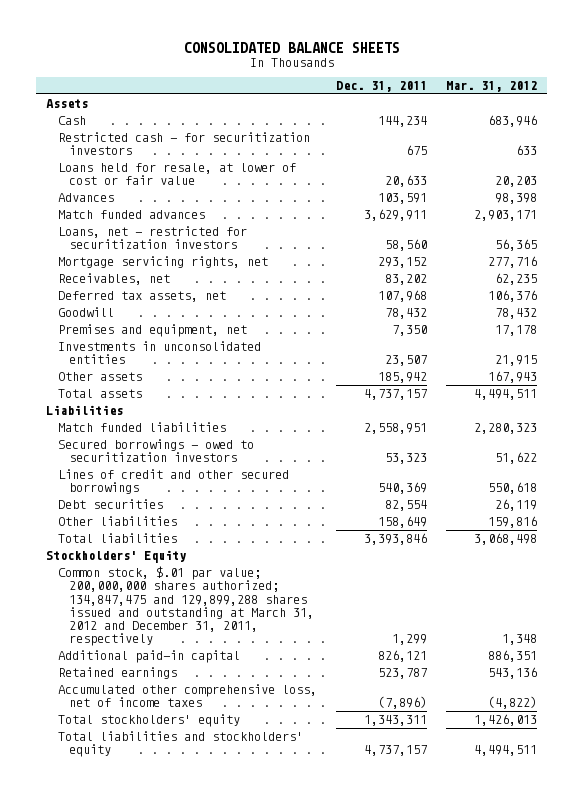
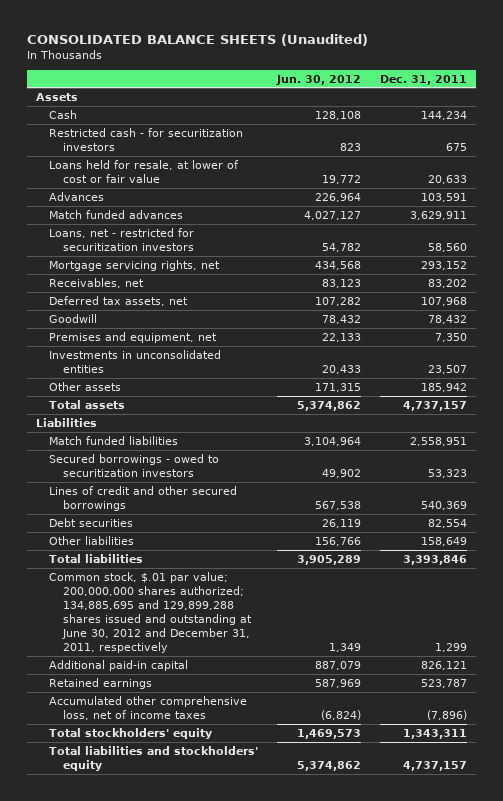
- CONSOLIDATED BALANCE SHEETS
+ CONSOLIDATED BALANCE SHEETS (Unaudited)
- | Dec. 31, 2011 | Mar. 31, 2012
+ | Jun. 30, 2012 | Dec. 31, 2011
- Stockholders' Equity
- Common stock, $.01 par value; 200,000,000 shares authorized; 134,847,475 and 129,899,288 shares issued and outstanding at March 31, 2012 and December 31, 2011, respectively | 1,299 | 1,348
+ Common stock, $.01 par value; 200,000,000 shares authorized; 134,885,695 and 129,899,288 shares issued and outstanding at June 30, 2012 and December 31, 2011, respectively | 1,349 | 1,299

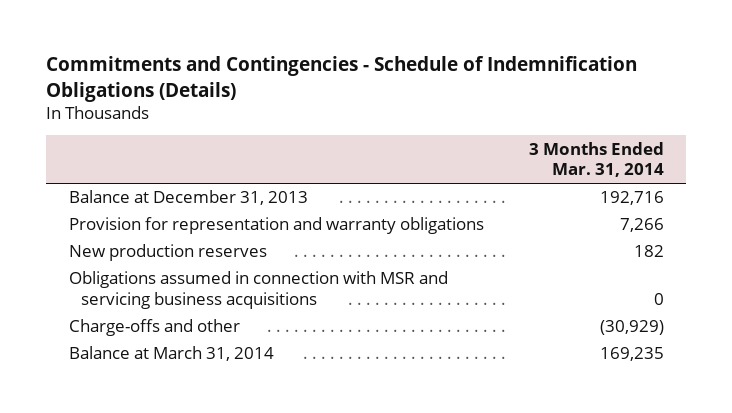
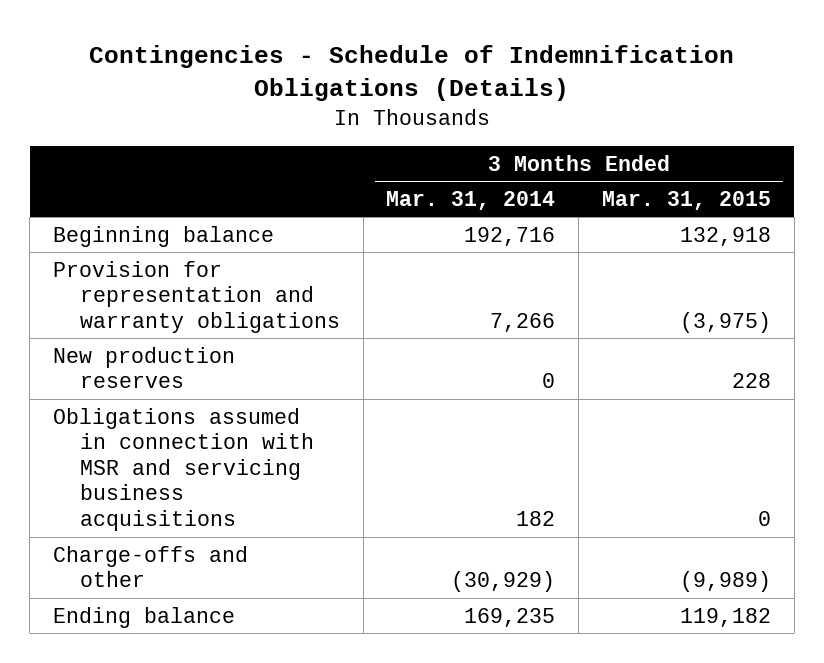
- Commitments and Contingencies - Schedule of Indemnification Obligations (Details)
+ Contingencies - Schedule of Indemnification Obligations (Details)
- | 3 Months Ended Mar. 31, 2014
+ | 3 Months Ended Mar. 31, 2014 | 3 Months Ended Mar. 31, 2015
- Balance at December 31, 2013 | 192,716
+ Beginning balance | 192,716 | 132,918
- New production reserves | 182
- Obligations assumed in connection with MSR and servicing business acquisitions | 0
+ New production reserves | 0 | 228
+ Obligations assumed in connection with MSR and servicing business acquisitions | 182 | 0
- Balance at March 31, 2014 | 169,235
+ Ending balance | 169,235 | 119,182

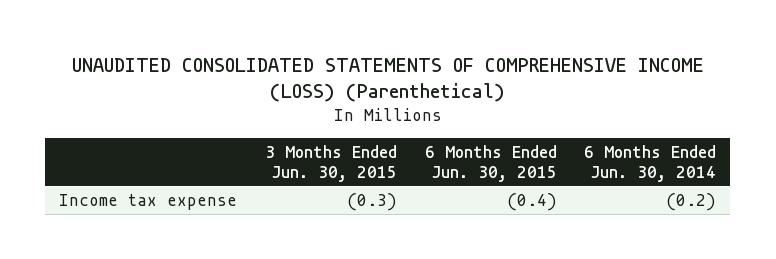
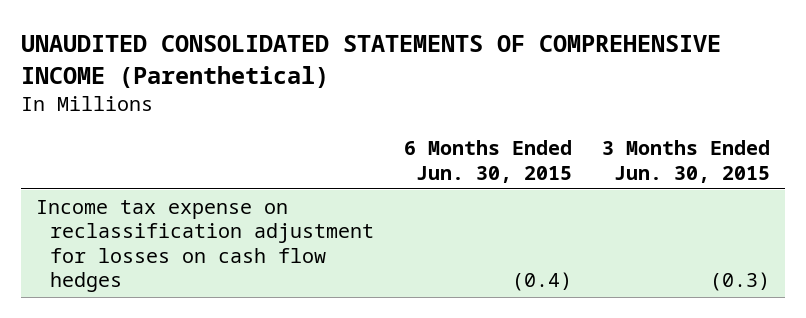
- UNAUDITED CONSOLIDATED STATEMENTS OF COMPREHENSIVE INCOME (LOSS) (Parenthetical)
+ UNAUDITED CONSOLIDATED STATEMENTS OF COMPREHENSIVE INCOME (Parenthetical)
- | 3 Months Ended Jun. 30, 2015 | 6 Months Ended Jun. 30, 2015 | 6 Months Ended Jun. 30, 2014
+ | 6 Months Ended Jun. 30, 2015 | 3 Months Ended Jun. 30, 2015
- Income tax expense | (0.3) | (0.4) | (0.2)
+ Income tax expense on reclassification adjustment for losses on cash flow hedges | (0.4) | (0.3)

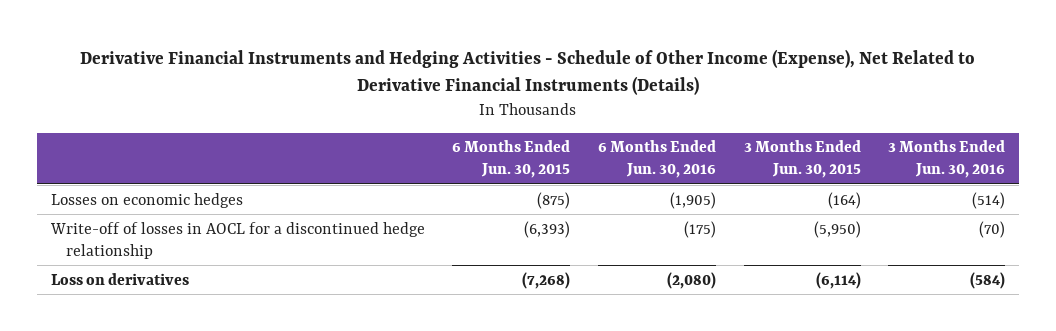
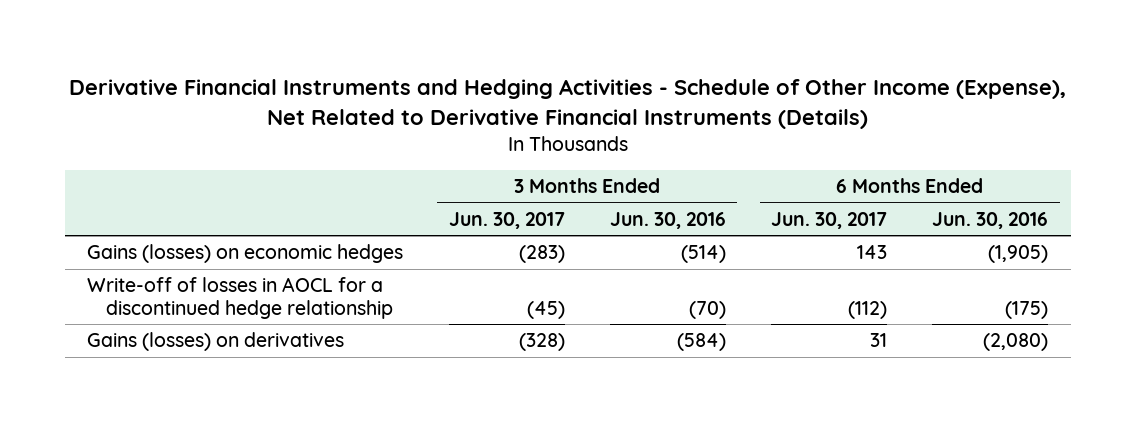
- | 6 Months Ended Jun. 30, 2015 | 6 Months Ended Jun. 30, 2016 | 3 Months Ended Jun. 30, 2015 | 3 Months Ended Jun. 30, 2016
+ | 3 Months Ended Jun. 30, 2017 | 3 Months Ended Jun. 30, 2016 | 6 Months Ended Jun. 30, 2017 | 6 Months Ended Jun. 30, 2016
- Losses on economic hedges | (875) | (1,905) | (164) | (514)
+ Gains (losses) on economic hedges | (283) | (514) | 143 | (1,905)
- Loss on derivatives | (7,268) | (2,080) | (6,114) | (584)
+ Gains (losses) on derivatives | (328) | (584) | 31 | (2,080)

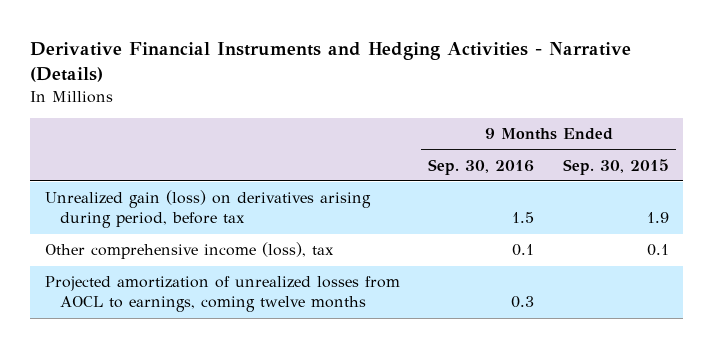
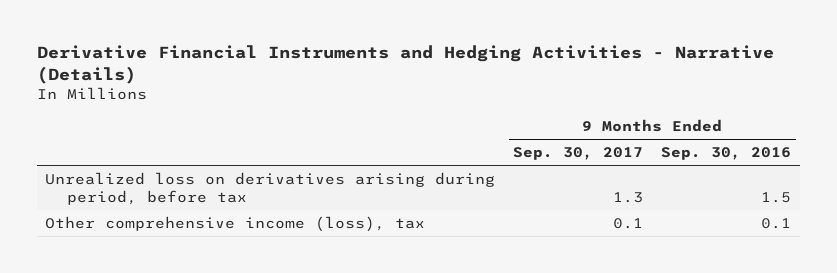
- | 9 Months Ended Sep. 30, 2016 | 9 Months Ended Sep. 30, 2015
+ | 9 Months Ended Sep. 30, 2017 | 9 Months Ended Sep. 30, 2016
- Unrealized gain (loss) on derivatives arising during period, before tax | 1.5 | 1.9
+ Unrealized loss on derivatives arising during period, before tax | 1.3 | 1.5
- Projected amortization of unrealized losses from AOCL to earnings, coming twelve months | 0.3 |

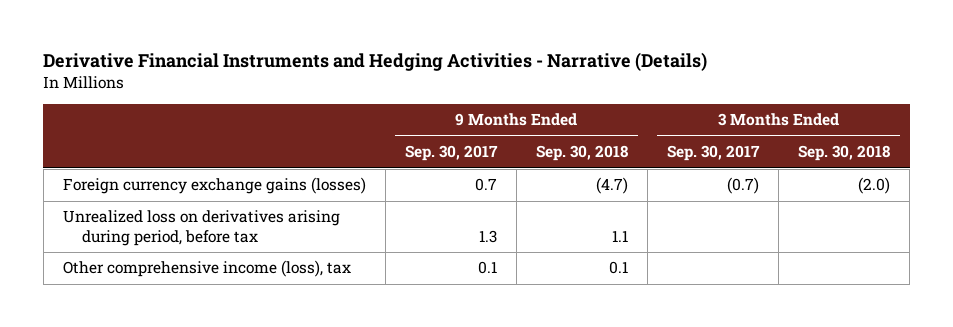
- | 9 Months Ended Sep. 30, 2017 | 9 Months Ended Sep. 30, 2016
+ | 9 Months Ended Sep. 30, 2017 | 9 Months Ended Sep. 30, 2018 | 3 Months Ended Sep. 30, 2017 | 3 Months Ended Sep. 30, 2018
+ Foreign currency exchange gains (losses) | 0.7 | (4.7) | (0.7) | (2.0)

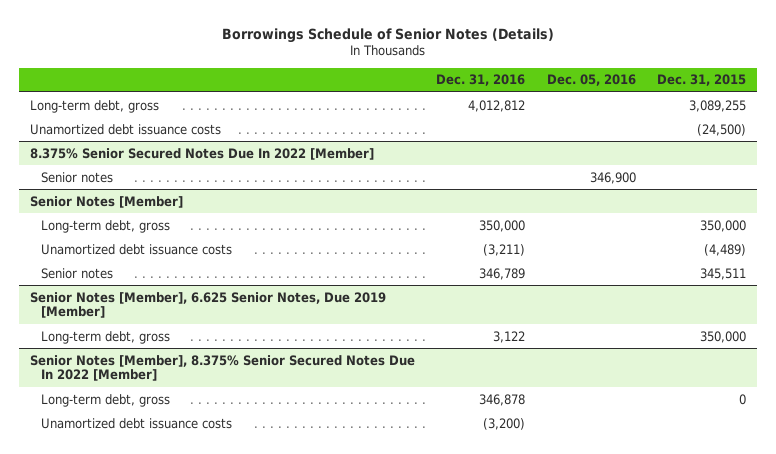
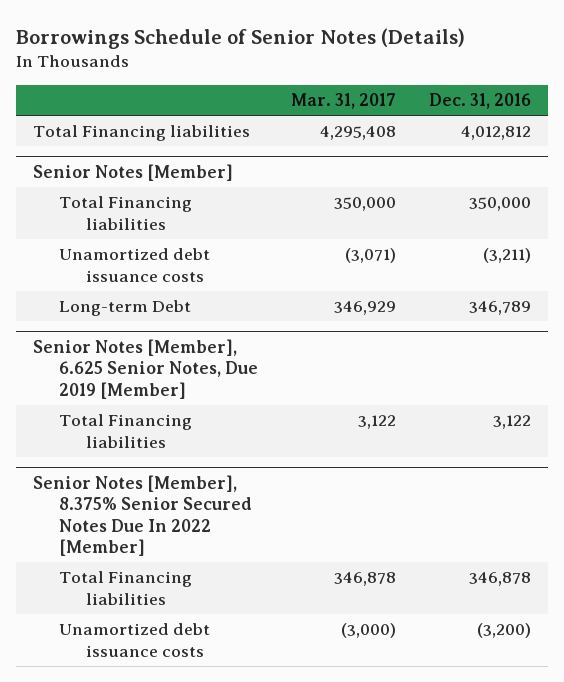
- | Dec. 31, 2016 | Dec. 05, 2016 | Dec. 31, 2015
+ | Mar. 31, 2017 | Dec. 31, 2016
- Long-term debt, gross | 4,012,812 | | 3,089,255
- Unamortized debt issuance costs | | | (24,500)
- 8.375% Senior Secured Notes Due In 2022 [Member]
- Senior notes | | 346,900 |
+ Total Financing liabilities | 4,295,408 | 4,012,812
@ Senior Notes [Member]
- Long-term debt, gross | 350,000 | | 350,000
+ Total Financing liabilities | 350,000 | 350,000
- Senior notes | 346,789 | | 345,511
+ Long-term Debt | 346,929 | 346,789
@ Senior Notes [Member], 6.625 Senior Notes, Due 2019 [Member]
- Long-term debt, gross | 3,122 | | 350,000
+ Total Financing liabilities | 3,122 | 3,122
@ Senior Notes [Member], 8.375% Senior Secured Notes Due In 2022 [Member]
- Long-term debt, gross | 346,878 | | 0
+ Total Financing liabilities | 346,878 | 346,878

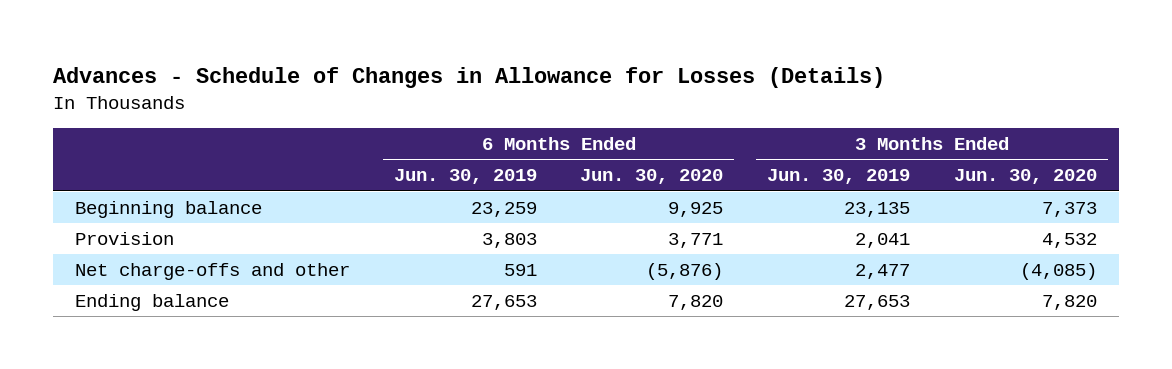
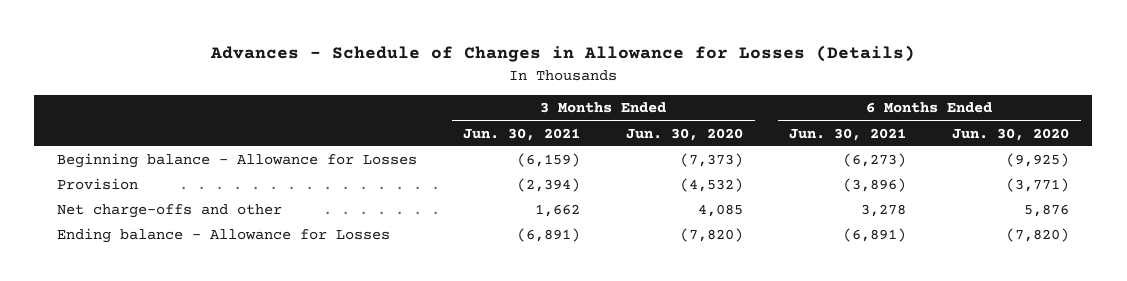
- | 6 Months Ended Jun. 30, 2019 | 6 Months Ended Jun. 30, 2020 | 3 Months Ended Jun. 30, 2019 | 3 Months Ended Jun. 30, 2020
+ | 3 Months Ended Jun. 30, 2021 | 3 Months Ended Jun. 30, 2020 | 6 Months Ended Jun. 30, 2021 | 6 Months Ended Jun. 30, 2020
- Beginning balance | 23,259 | 9,925 | 23,135 | 7,373
- Provision | 3,803 | 3,771 | 2,041 | 4,532
- Net charge-offs and other | 591 | (5,876) | 2,477 | (4,085)
- Ending balance | 27,653 | 7,820 | 27,653 | 7,820
+ Beginning balance - Allowance for Losses | (6,159) | (7,373) | (6,273) | (9,925)
+ Provision | (2,394) | (4,532) | (3,896) | (3,771)
+ Net charge-offs and other | 1,662 | 4,085 | 3,278 | 5,876
+ Ending balance - Allowance for Losses | (6,891) | (7,820) | (6,891) | (7,820)

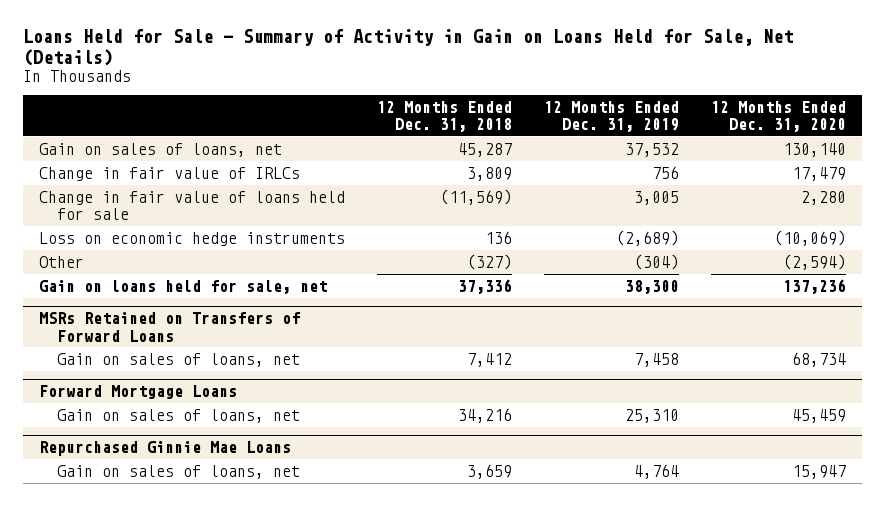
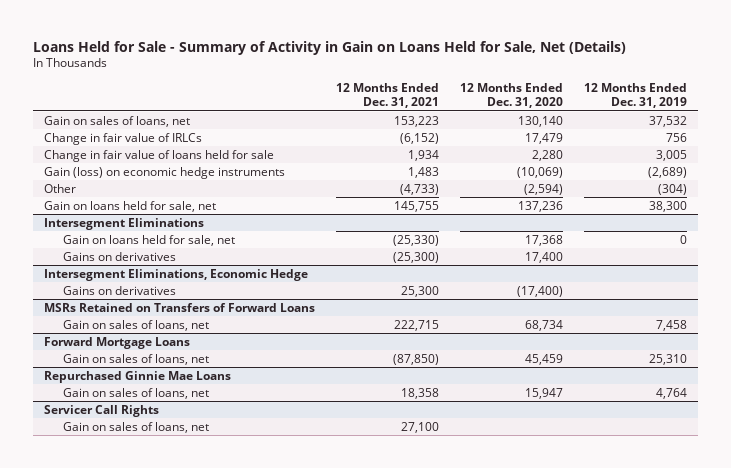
- | 12 Months Ended Dec. 31, 2018 | 12 Months Ended Dec. 31, 2019 | 12 Months Ended Dec. 31, 2020
+ | 12 Months Ended Dec. 31, 2021 | 12 Months Ended Dec. 31, 2020 | 12 Months Ended Dec. 31, 2019
- Loss on economic hedge instruments | 136 | (2,689) | (10,069)
+ Gain (loss) on economic hedge instruments | 1,483 | (10,069) | (2,689)
+ Intersegment Eliminations
+ Gain on loans held for sale, net | (25,330) | 17,368 | 0
+ Gains on derivatives | (25,300) | 17,400 |
+ Intersegment Eliminations, Economic Hedge
+ Gains on derivatives | 25,300 | (17,400) |
+ Servicer Call Rights
+ Gain on sales of loans, net | 27,100 | |

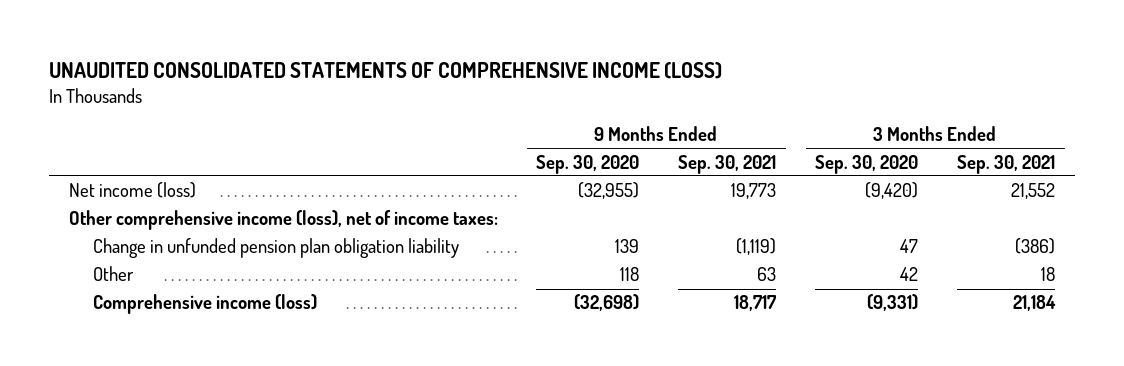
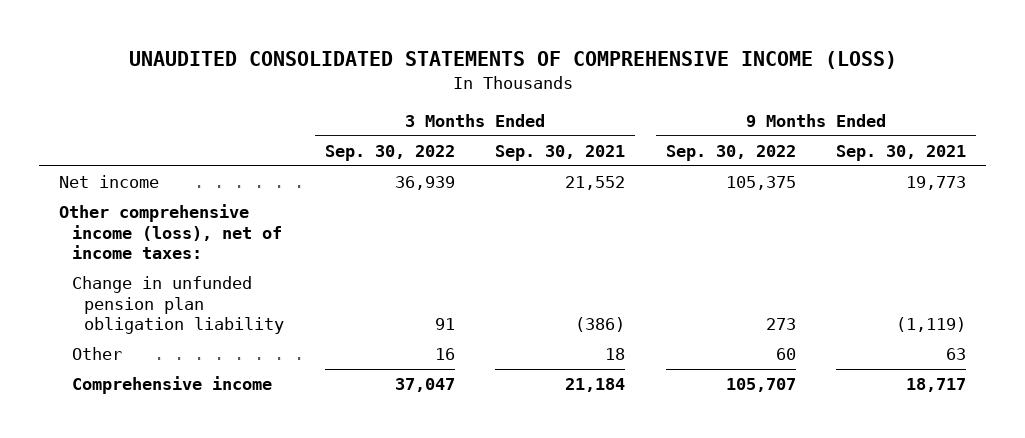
- | 9 Months Ended Sep. 30, 2020 | 9 Months Ended Sep. 30, 2021 | 3 Months Ended Sep. 30, 2020 | 3 Months Ended Sep. 30, 2021
+ | 3 Months Ended Sep. 30, 2022 | 3 Months Ended Sep. 30, 2021 | 9 Months Ended Sep. 30, 2022 | 9 Months Ended Sep. 30, 2021
- Net income (loss) | (32,955) | 19,773 | (9,420) | 21,552
+ Net income | 36,939 | 21,552 | 105,375 | 19,773
- Comprehensive income (loss) | (32,698) | 18,717 | (9,331) | 21,184
+ Comprehensive income | 37,047 | 21,184 | 105,707 | 18,717

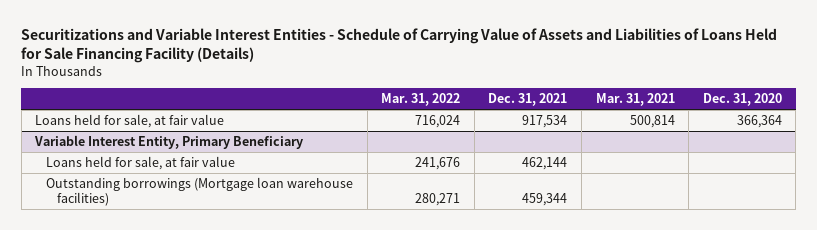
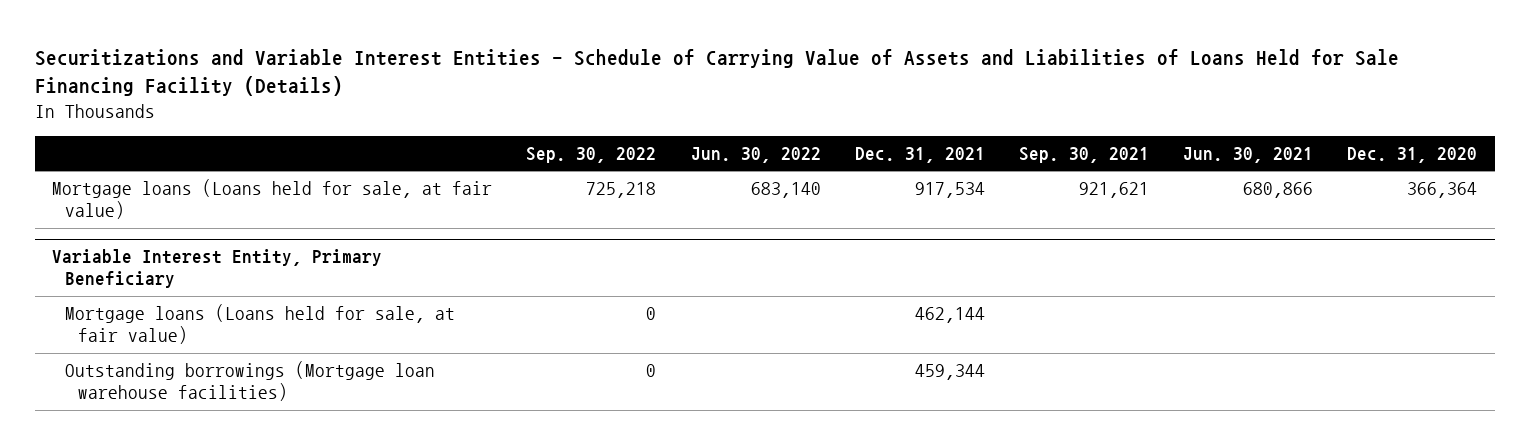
- | Mar. 31, 2022 | Dec. 31, 2021 | Mar. 31, 2021 | Dec. 31, 2020
+ | Sep. 30, 2022 | Jun. 30, 2022 | Dec. 31, 2021 | Sep. 30, 2021 | Jun. 30, 2021 | Dec. 31, 2020
- Loans held for sale, at fair value | 716,024 | 917,534 | 500,814 | 366,364
+ Mortgage loans (Loans held for sale, at fair value) | 725,218 | 683,140 | 917,534 | 921,621 | 680,866 | 366,364
@ Variable Interest Entity, Primary Beneficiary
- Loans held for sale, at fair value | 241,676 | 462,144 | |
+ Mortgage loans (Loans held for sale, at fair value) | 0 | | 462,144 | | |

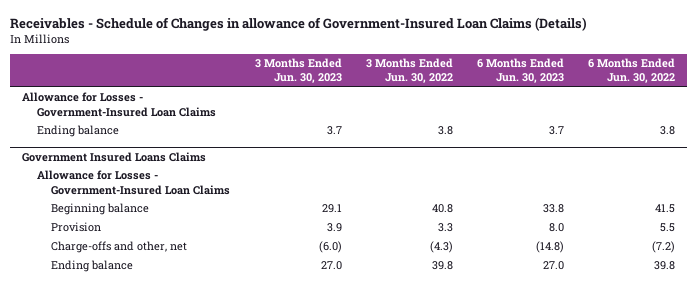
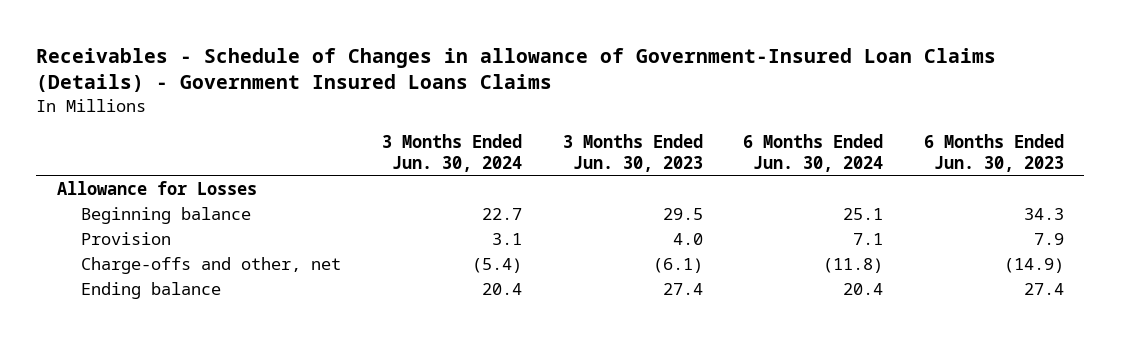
- Receivables - Schedule of Changes in allowance of Government-Insured Loan Claims (Details)
+ Receivables - Schedule of Changes in allowance of Government-Insured Loan Claims (Details) - Government Insured Loans Claims
- | 3 Months Ended Jun. 30, 2023 | 3 Months Ended Jun. 30, 2022 | 6 Months Ended Jun. 30, 2023 | 6 Months Ended Jun. 30, 2022
+ | 3 Months Ended Jun. 30, 2024 | 3 Months Ended Jun. 30, 2023 | 6 Months Ended Jun. 30, 2024 | 6 Months Ended Jun. 30, 2023
- Allowance for Losses - Government-Insured Loan Claims
- Ending balance | 3.7 | 3.8 | 3.7 | 3.8
- Government Insured Loans Claims
- Allowance for Losses - Government-Insured Loan Claims
- Beginning balance | 29.1 | 40.8 | 33.8 | 41.5
- Provision | 3.9 | 3.3 | 8.0 | 5.5
- Charge-offs and other, net | (6.0) | (4.3) | (14.8) | (7.2)
- Ending balance | 27.0 | 39.8 | 27.0 | 39.8
+ Allowance for Losses
+ Beginning balance | 22.7 | 29.5 | 25.1 | 34.3
+ Provision | 3.1 | 4.0 | 7.1 | 7.9
+ Charge-offs and other, net | (5.4) | (6.1) | (11.8) | (14.9)
+ Ending balance | 20.4 | 27.4 | 20.4 | 27.4

